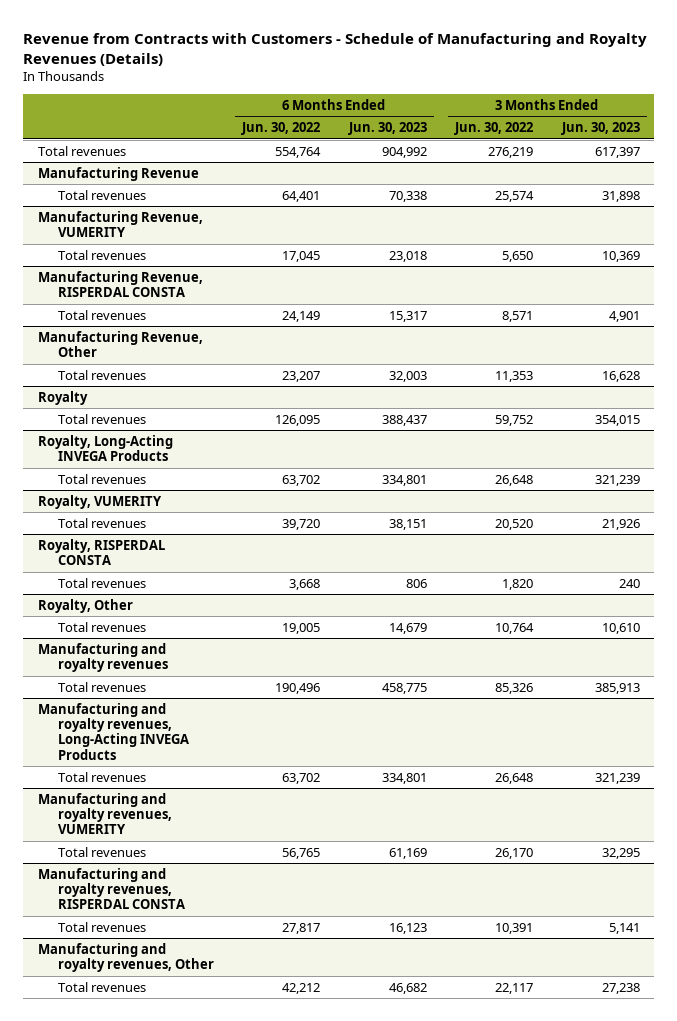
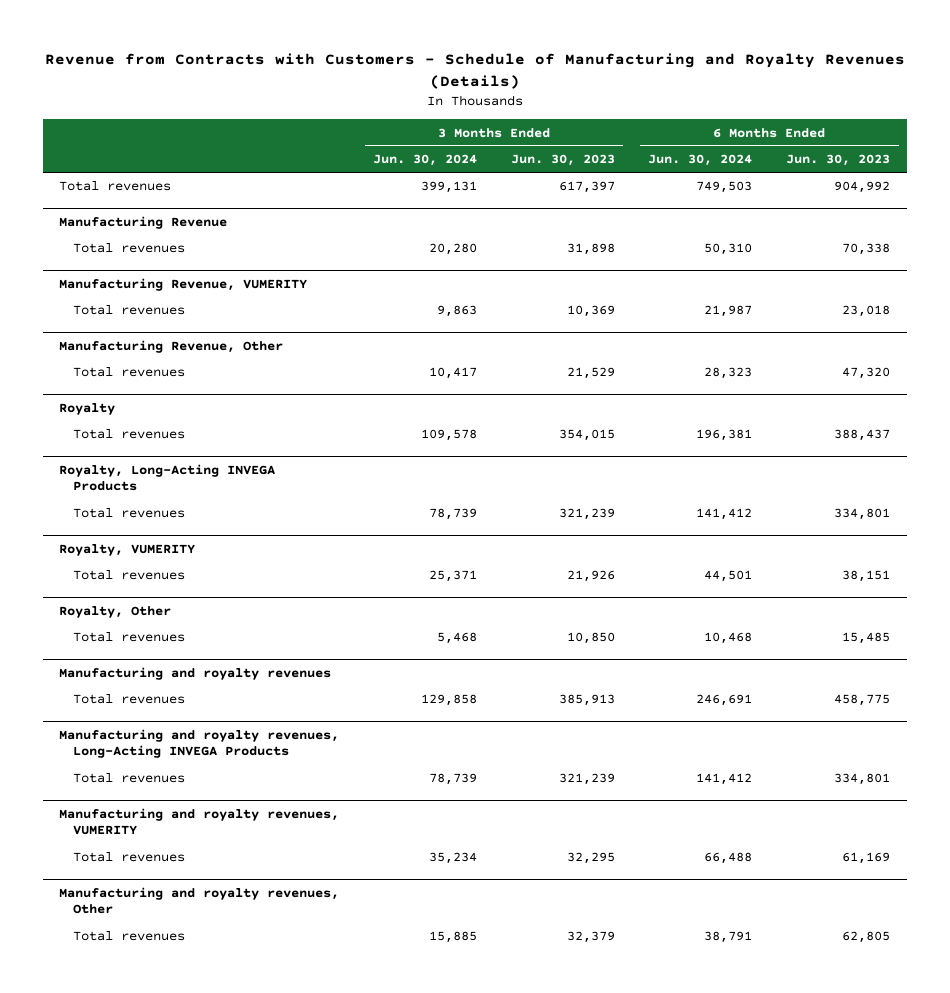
- | 6 Months Ended Jun. 30, 2022 | 6 Months Ended Jun. 30, 2023 | 3 Months Ended Jun. 30, 2022 | 3 Months Ended Jun. 30, 2023
+ | 3 Months Ended Jun. 30, 2024 | 3 Months Ended Jun. 30, 2023 | 6 Months Ended Jun. 30, 2024 | 6 Months Ended Jun. 30, 2023
- Manufacturing Revenue, RISPERDAL CONSTA
- Total revenues | 24,149 | 15,317 | 8,571 | 4,901
@ Manufacturing Revenue, Other
- Total revenues | 23,207 | 32,003 | 11,353 | 16,628
+ Total revenues | 10,417 | 21,529 | 28,323 | 47,320
- Royalty, RISPERDAL CONSTA
- Total revenues | 3,668 | 806 | 1,820 | 240
@ Royalty, Other
- Total revenues | 19,005 | 14,679 | 10,764 | 10,610
+ Total revenues | 5,468 | 10,850 | 10,468 | 15,485
- Manufacturing and royalty revenues, RISPERDAL CONSTA
- Total revenues | 27,817 | 16,123 | 10,391 | 5,141
@ Manufacturing and royalty revenues, Other
- Total revenues | 42,212 | 46,682 | 22,117 | 27,238
+ Total revenues | 15,885 | 32,379 | 38,791 | 62,805

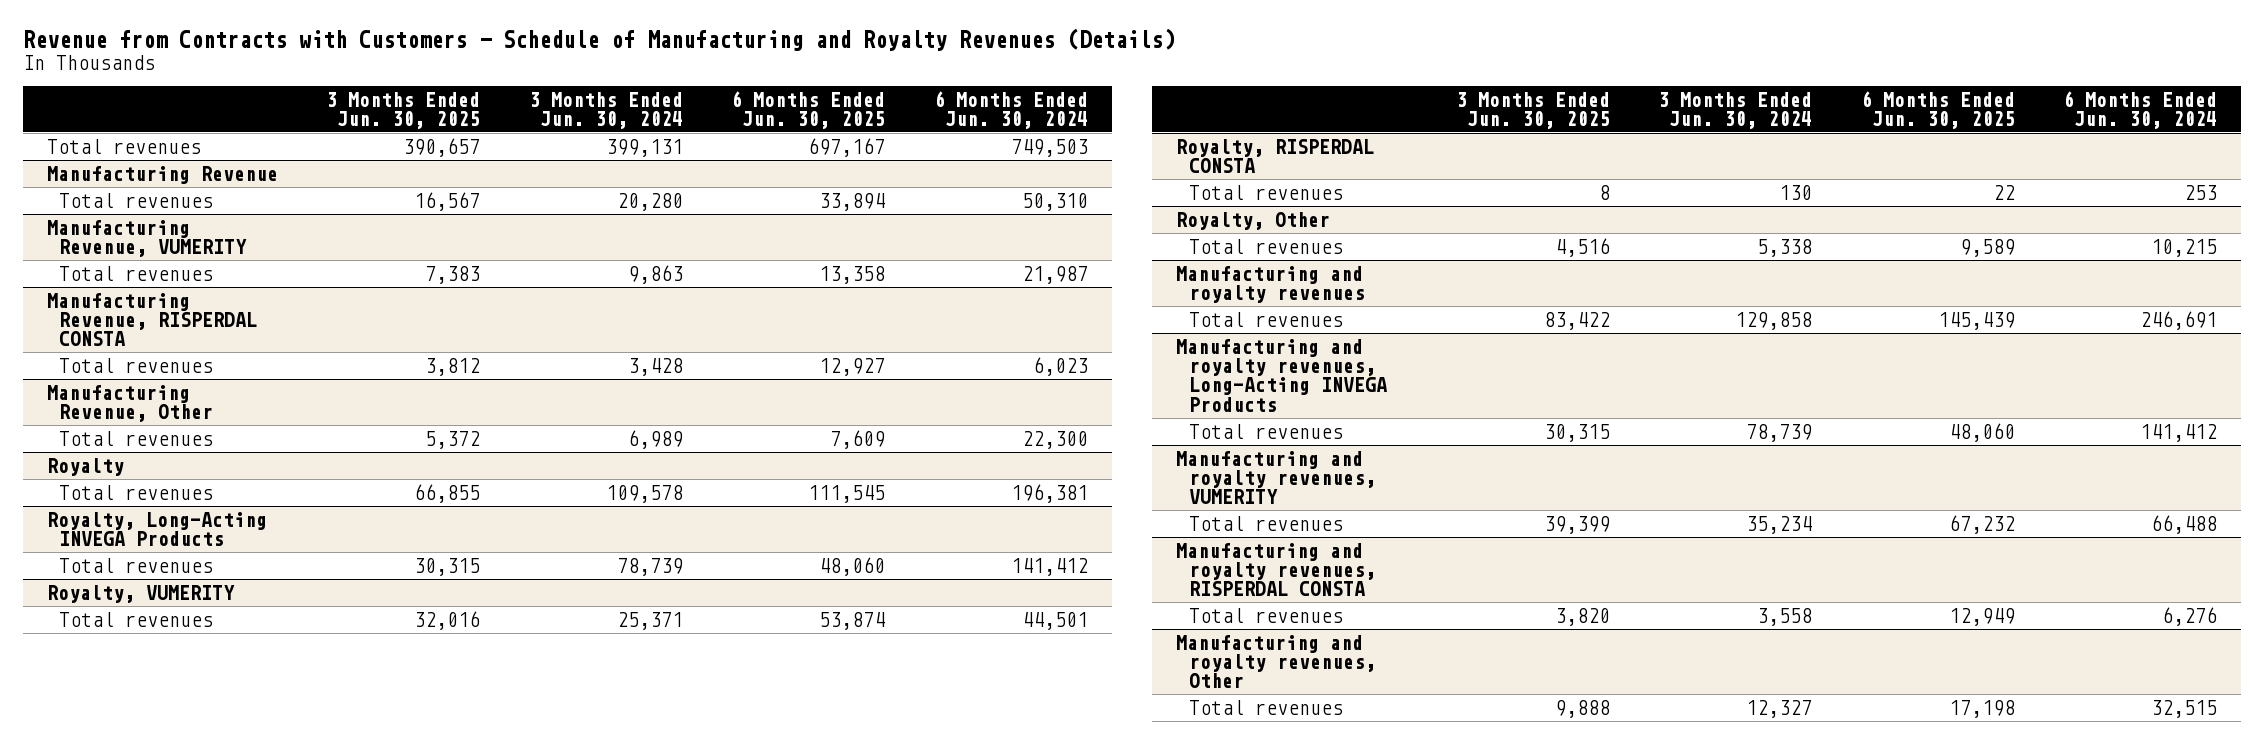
- | 3 Months Ended Jun. 30, 2024 | 3 Months Ended Jun. 30, 2023 | 6 Months Ended Jun. 30, 2024 | 6 Months Ended Jun. 30, 2023
+ | 3 Months Ended Jun. 30, 2025 | 3 Months Ended Jun. 30, 2024 | 6 Months Ended Jun. 30, 2025 | 6 Months Ended Jun. 30, 2024
+ Manufacturing Revenue, RISPERDAL CONSTA
+ Total revenues | 3,812 | 3,428 | 12,927 | 6,023
@ Manufacturing Revenue, Other
- Total revenues | 10,417 | 21,529 | 28,323 | 47,320
+ Total revenues | 5,372 | 6,989 | 7,609 | 22,300
+ Royalty, RISPERDAL CONSTA
+ Total revenues | 8 | 130 | 22 | 253
@ Royalty, Other
- Total revenues | 5,468 | 10,850 | 10,468 | 15,485
+ Total revenues | 4,516 | 5,338 | 9,589 | 10,215
+ Manufacturing and royalty revenues, RISPERDAL CONSTA
+ Total revenues | 3,820 | 3,558 | 12,949 | 6,276
@ Manufacturing and royalty revenues, Other
- Total revenues | 15,885 | 32,379 | 38,791 | 62,805
+ Total revenues | 9,888 | 12,327 | 17,198 | 32,515

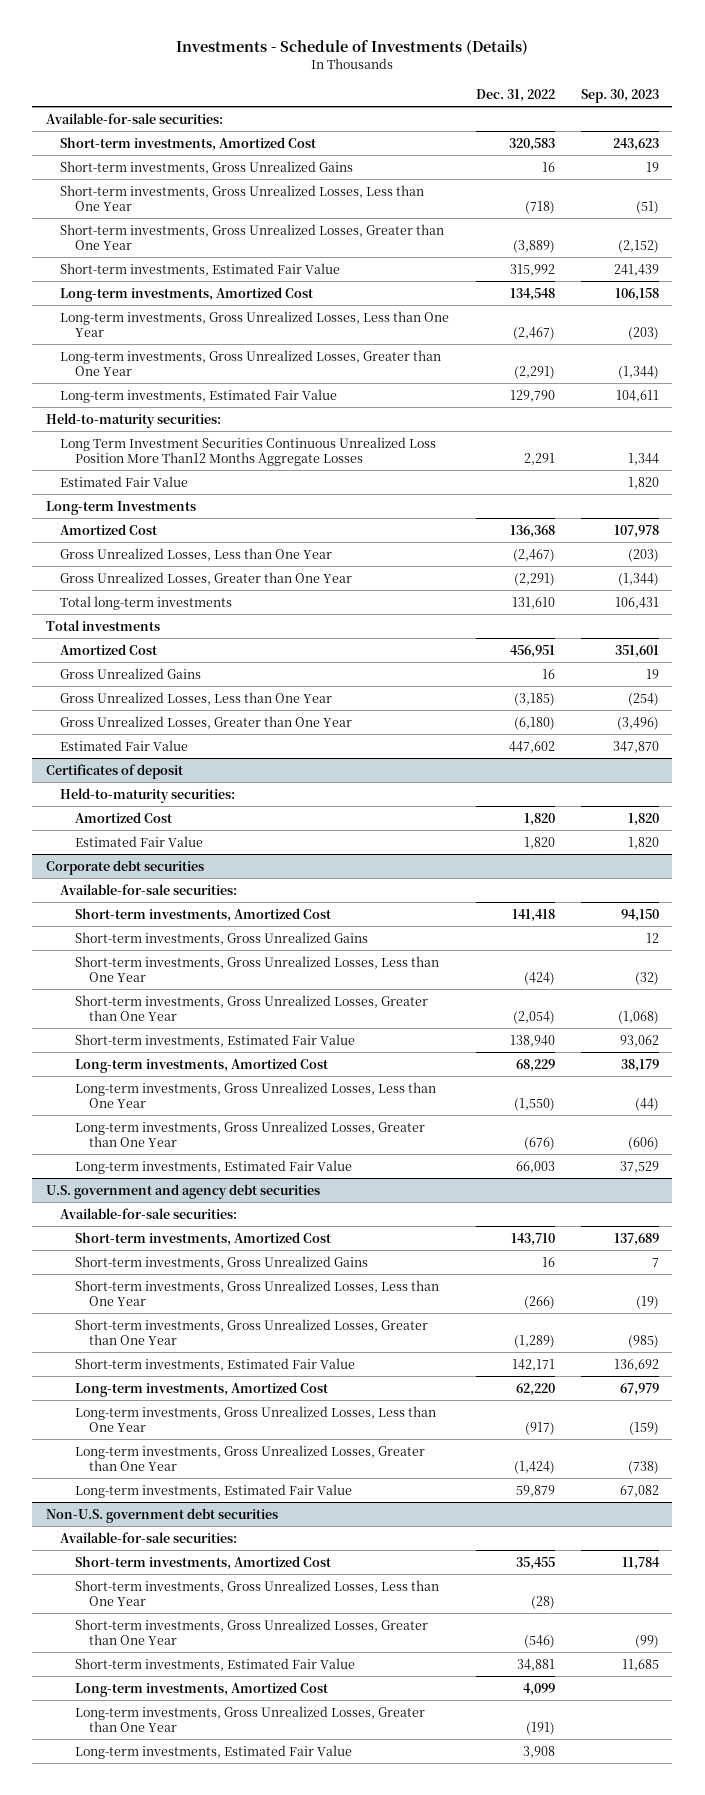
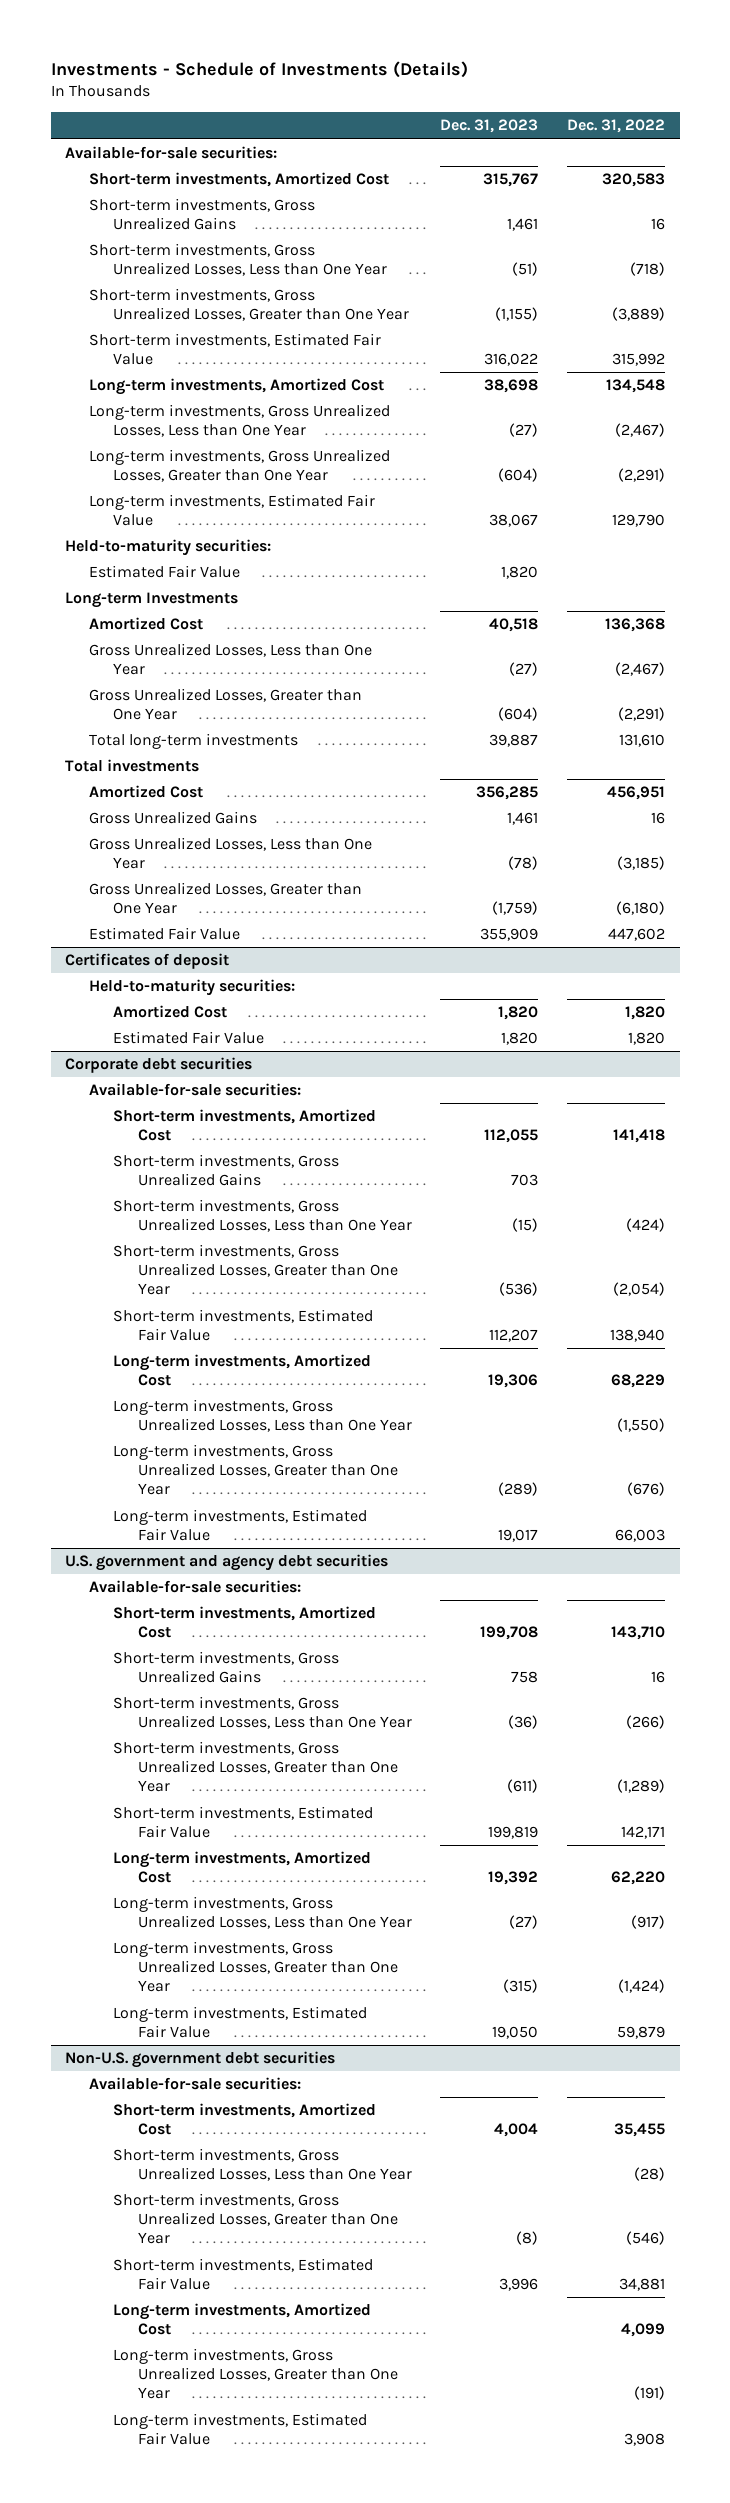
- | Dec. 31, 2022 | Sep. 30, 2023
+ | Dec. 31, 2023 | Dec. 31, 2022
- Long Term Investment Securities Continuous Unrealized Loss Position More Than12 Months Aggregate Losses | 2,291 | 1,344

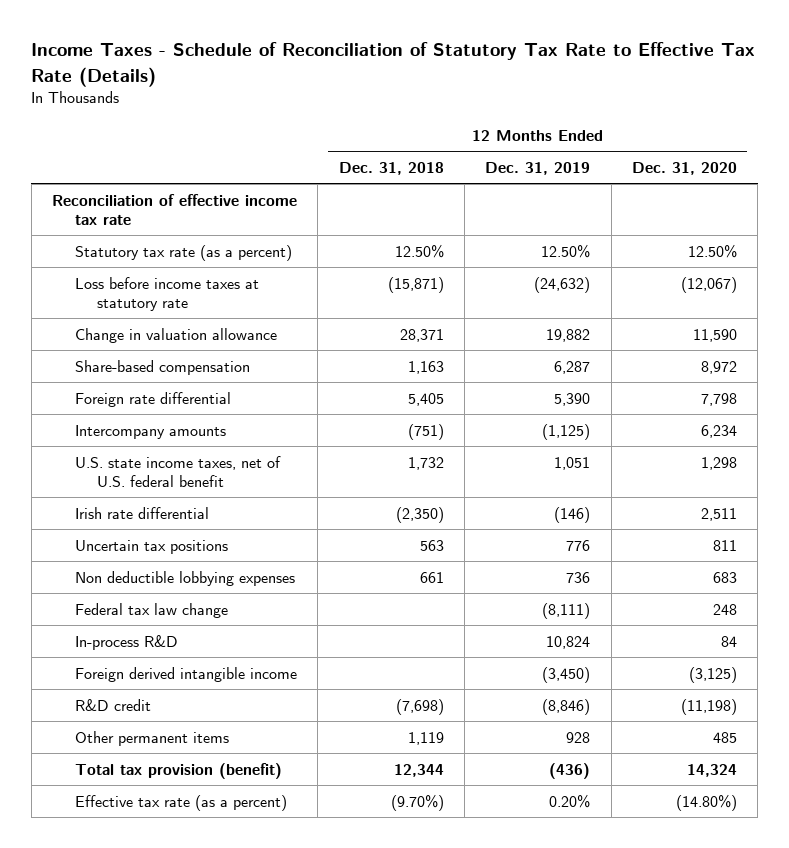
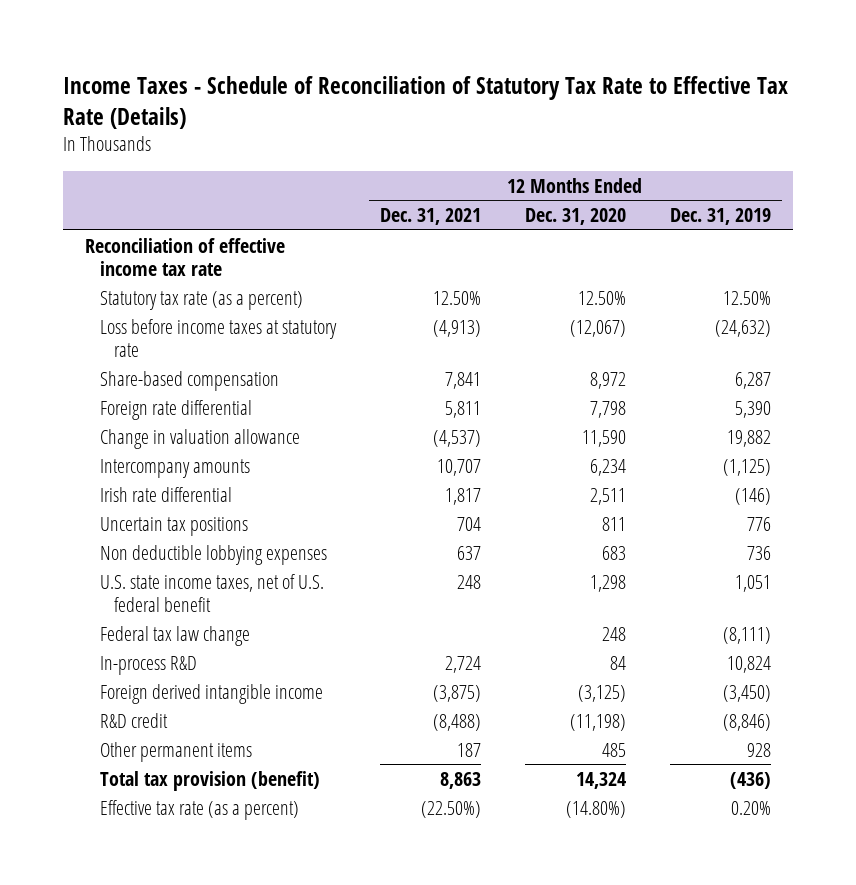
- | 12 Months Ended Dec. 31, 2018 | 12 Months Ended Dec. 31, 2019 | 12 Months Ended Dec. 31, 2020
+ | 12 Months Ended Dec. 31, 2021 | 12 Months Ended Dec. 31, 2020 | 12 Months Ended Dec. 31, 2019
moved down: Change in valuation allowance | (4,537) | 11,590 | 19,882
moved down: U.S. state income taxes, net of U.S. federal benefit | 248 | 1,298 | 1,051

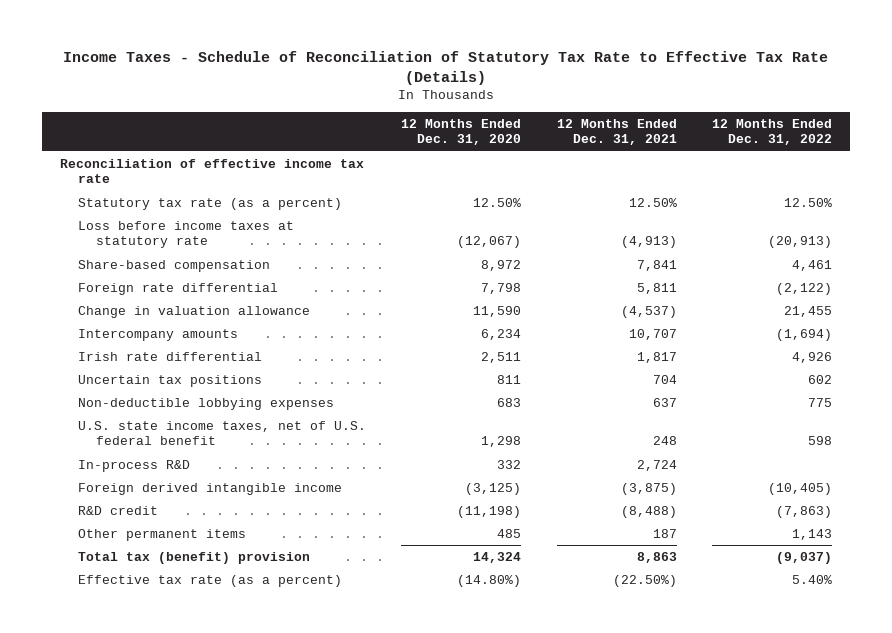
- | 12 Months Ended Dec. 31, 2021 | 12 Months Ended Dec. 31, 2020 | 12 Months Ended Dec. 31, 2019
+ | 12 Months Ended Dec. 31, 2020 | 12 Months Ended Dec. 31, 2021 | 12 Months Ended Dec. 31, 2022
- Non deductible lobbying expenses | 637 | 683 | 736
+ Non-deductible lobbying expenses | 683 | 637 | 775
- Federal tax law change | | 248 | (8,111)
- In-process R&D | 2,724 | 84 | 10,824
+ In-process R&D | 332 | 2,724 |
- Total tax provision (benefit) | 8,863 | 14,324 | (436)
+ Total tax (benefit) provision | 14,324 | 8,863 | (9,037)

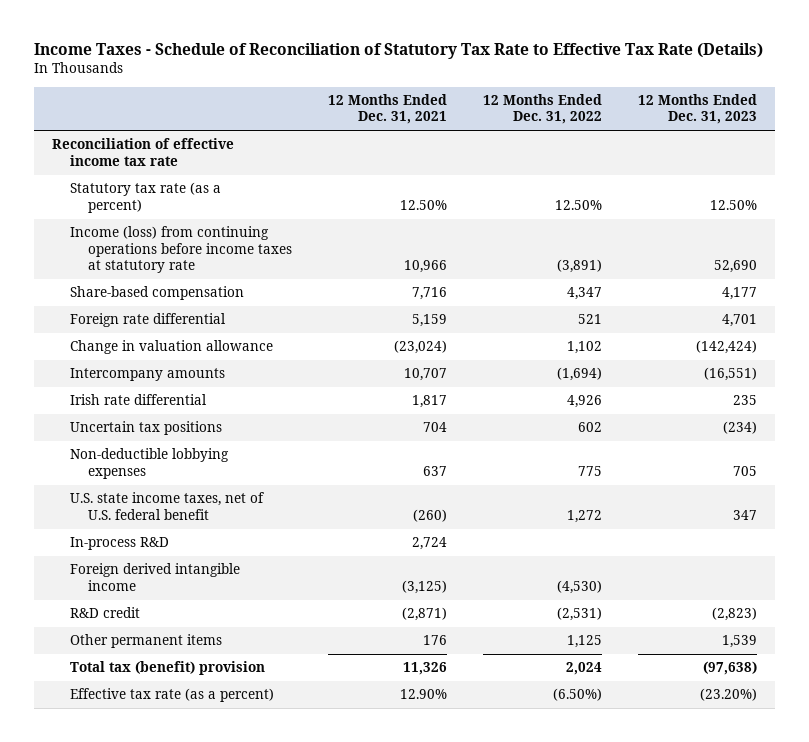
- | 12 Months Ended Dec. 31, 2020 | 12 Months Ended Dec. 31, 2021 | 12 Months Ended Dec. 31, 2022
+ | 12 Months Ended Dec. 31, 2021 | 12 Months Ended Dec. 31, 2022 | 12 Months Ended Dec. 31, 2023
- Loss before income taxes at statutory rate | (12,067) | (4,913) | (20,913)
- Share-based compensation | 8,972 | 7,841 | 4,461
- Foreign rate differential | 7,798 | 5,811 | (2,122)
- Change in valuation allowance | 11,590 | (4,537) | 21,455
+ Income (loss) from continuing operations before income taxes at statutory rate | 10,966 | (3,891) | 52,690
+ Share-based compensation | 7,716 | 4,347 | 4,177
+ Foreign rate differential | 5,159 | 521 | 4,701
+ Change in valuation allowance | (23,024) | 1,102 | (142,424)
- U.S. state income taxes, net of U.S. federal benefit | 1,298 | 248 | 598
+ U.S. state income taxes, net of U.S. federal benefit | (260) | 1,272 | 347
- Foreign derived intangible income | (3,125) | (3,875) | (10,405)
- R&D credit | (11,198) | (8,488) | (7,863)
- Other permanent items | 485 | 187 | 1,143
- Total tax (benefit) provision | 14,324 | 8,863 | (9,037)
- Effective tax rate (as a percent) | (14.80%) | (22.50%) | 5.40%
+ Foreign derived intangible income | (3,125) | (4,530) |
+ R&D credit | (2,871) | (2,531) | (2,823)
+ Other permanent items | 176 | 1,125 | 1,539
+ Total tax (benefit) provision | 11,326 | 2,024 | (97,638)
+ Effective tax rate (as a percent) | 12.90% | (6.50%) | (23.20%)

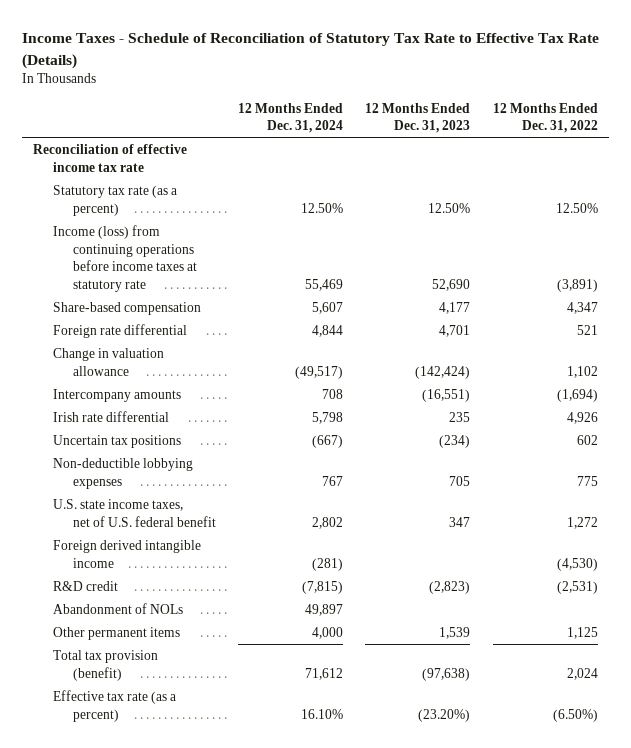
- | 12 Months Ended Dec. 31, 2021 | 12 Months Ended Dec. 31, 2022 | 12 Months Ended Dec. 31, 2023
+ | 12 Months Ended Dec. 31, 2024 | 12 Months Ended Dec. 31, 2023 | 12 Months Ended Dec. 31, 2022
- In-process R&D | 2,724 | |
+ Abandonment of NOLs | 49,897 | |
- Total tax (benefit) provision | 11,326 | 2,024 | (97,638)
+ Total tax provision (benefit) | 71,612 | (97,638) | 2,024

